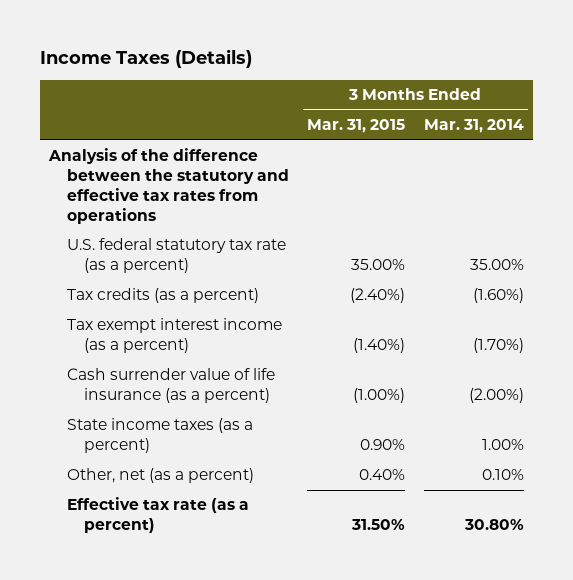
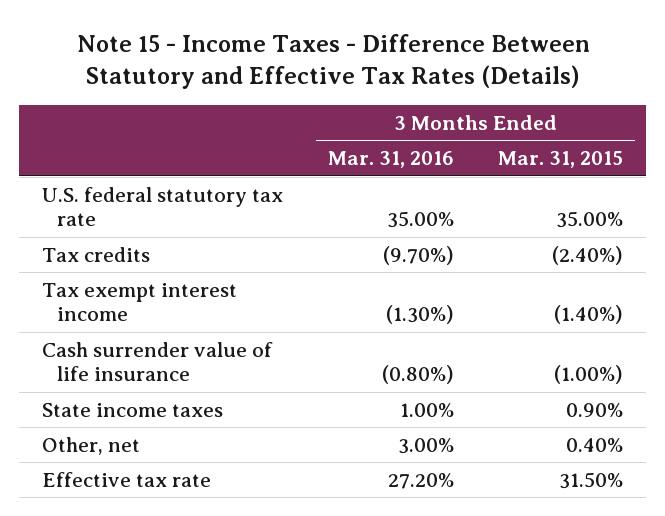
- Income Taxes (Details)
+ Note 15 - Income Taxes - Difference Between Statutory and Effective Tax Rates (Details)
- | 3 Months Ended Mar. 31, 2015 | 3 Months Ended Mar. 31, 2014
+ | 3 Months Ended Mar. 31, 2016 | 3 Months Ended Mar. 31, 2015
- Analysis of the difference between the statutory and effective tax rates from operations
- U.S. federal statutory tax rate (as a percent) | 35.00% | 35.00%
- Tax credits (as a percent) | (2.40%) | (1.60%)
- Tax exempt interest income (as a percent) | (1.40%) | (1.70%)
- Cash surrender value of life insurance (as a percent) | (1.00%) | (2.00%)
- State income taxes (as a percent) | 0.90% | 1.00%
- Other, net (as a percent) | 0.40% | 0.10%
- Effective tax rate (as a percent) | 31.50% | 30.80%
+ U.S. federal statutory tax rate | 35.00% | 35.00%
+ Tax credits | (9.70%) | (2.40%)
+ Tax exempt interest income | (1.30%) | (1.40%)
+ Cash surrender value of life insurance | (0.80%) | (1.00%)
+ State income taxes | 1.00% | 0.90%
+ Other, net | 3.00% | 0.40%
+ Effective tax rate | 27.20% | 31.50%

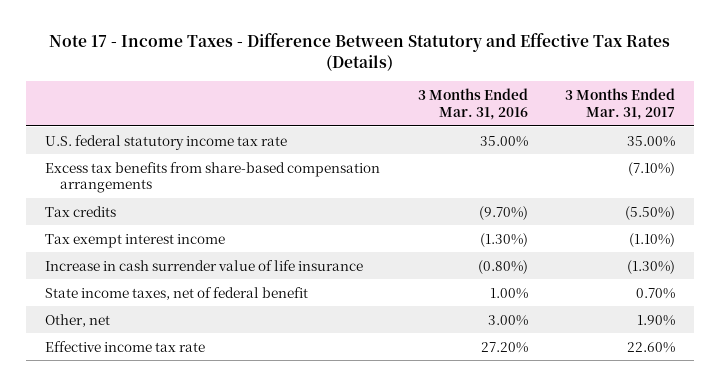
- Note 15 - Income Taxes - Difference Between Statutory and Effective Tax Rates (Details)
+ Note 17 - Income Taxes - Difference Between Statutory and Effective Tax Rates (Details)
- | 3 Months Ended Mar. 31, 2016 | 3 Months Ended Mar. 31, 2015
+ | 3 Months Ended Mar. 31, 2016 | 3 Months Ended Mar. 31, 2017
- U.S. federal statutory tax rate | 35.00% | 35.00%
+ U.S. federal statutory income tax rate | 35.00% | 35.00%
+ Excess tax benefits from share-based compensation arrangements | | (7.10%)
- Cash surrender value of life insurance | (0.80%) | (1.00%)
- State income taxes | 1.00% | 0.90%
+ Increase in cash surrender value of life insurance | (0.80%) | (1.30%)
+ State income taxes, net of federal benefit | 1.00% | 0.70%
- Effective tax rate | 27.20% | 31.50%
+ Effective income tax rate | 27.20% | 22.60%

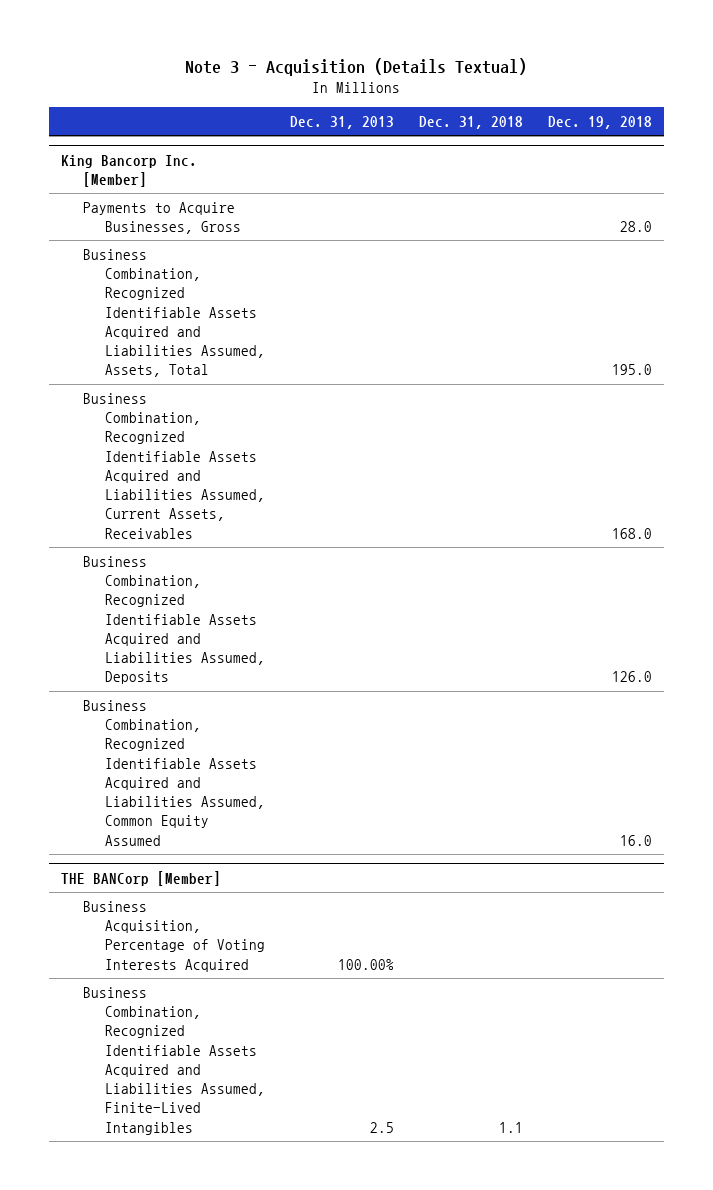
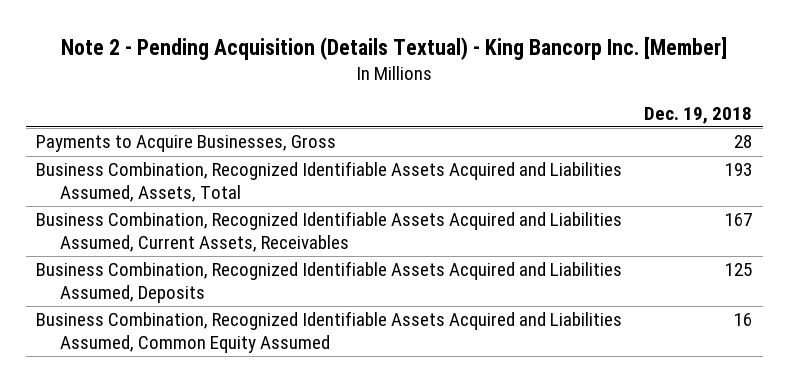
- Note 3 - Acquisition (Details Textual)
+ Note 2 - Pending Acquisition (Details Textual) - King Bancorp Inc. [Member]
- | Dec. 31, 2013 | Dec. 31, 2018 | Dec. 19, 2018
+ | Dec. 19, 2018
- King Bancorp Inc. [Member]
- Payments to Acquire Businesses, Gross | | | 28.0
- Business Combination, Recognized Identifiable Assets Acquired and Liabilities Assumed, Assets, Total | | | 195.0
- Business Combination, Recognized Identifiable Assets Acquired and Liabilities Assumed, Current Assets, Receivables | | | 168.0
- Business Combination, Recognized Identifiable Assets Acquired and Liabilities Assumed, Deposits | | | 126.0
- Business Combination, Recognized Identifiable Assets Acquired and Liabilities Assumed, Common Equity Assumed | | | 16.0
- THE BANCorp [Member]
- Business Acquisition, Percentage of Voting Interests Acquired | 100.00% | |
- Business Combination, Recognized Identifiable Assets Acquired and Liabilities Assumed, Finite-Lived Intangibles | 2.5 | 1.1 |
+ Payments to Acquire Businesses, Gross | 28
+ Business Combination, Recognized Identifiable Assets Acquired and Liabilities Assumed, Assets, Total | 193
+ Business Combination, Recognized Identifiable Assets Acquired and Liabilities Assumed, Current Assets, Receivables | 167
+ Business Combination, Recognized Identifiable Assets Acquired and Liabilities Assumed, Deposits | 125
+ Business Combination, Recognized Identifiable Assets Acquired and Liabilities Assumed, Common Equity Assumed | 16

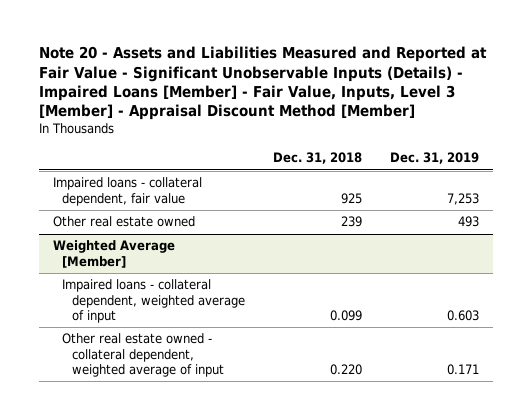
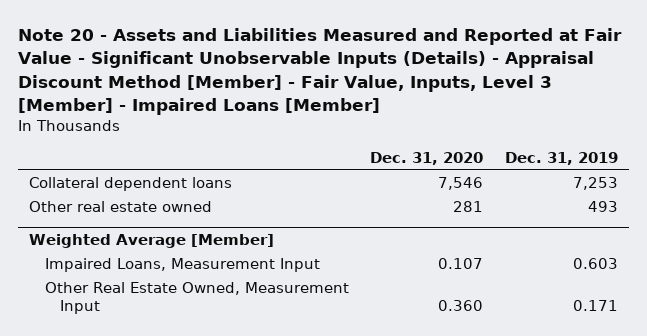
- Note 20 - Assets and Liabilities Measured and Reported at Fair Value - Significant Unobservable Inputs (Details) - Impaired Loans [Member] - Fair Value, Inputs, Level 3 [Member] - Appraisal Discount Method [Member]
+ Note 20 - Assets and Liabilities Measured and Reported at Fair Value - Significant Unobservable Inputs (Details) - Appraisal Discount Method [Member] - Fair Value, Inputs, Level 3 [Member] - Impaired Loans [Member]
- | Dec. 31, 2018 | Dec. 31, 2019
+ | Dec. 31, 2020 | Dec. 31, 2019
- Impaired loans - collateral dependent, fair value | 925 | 7,253
+ Collateral dependent loans | 7,546 | 7,253
@ Weighted Average [Member]
- Impaired loans - collateral dependent, weighted average of input | 0.099 | 0.603
- Other real estate owned - collateral dependent, weighted average of input | 0.220 | 0.171
+ Impaired Loans, Measurement Input | 0.107 | 0.603
+ Other Real Estate Owned, Measurement Input | 0.360 | 0.171

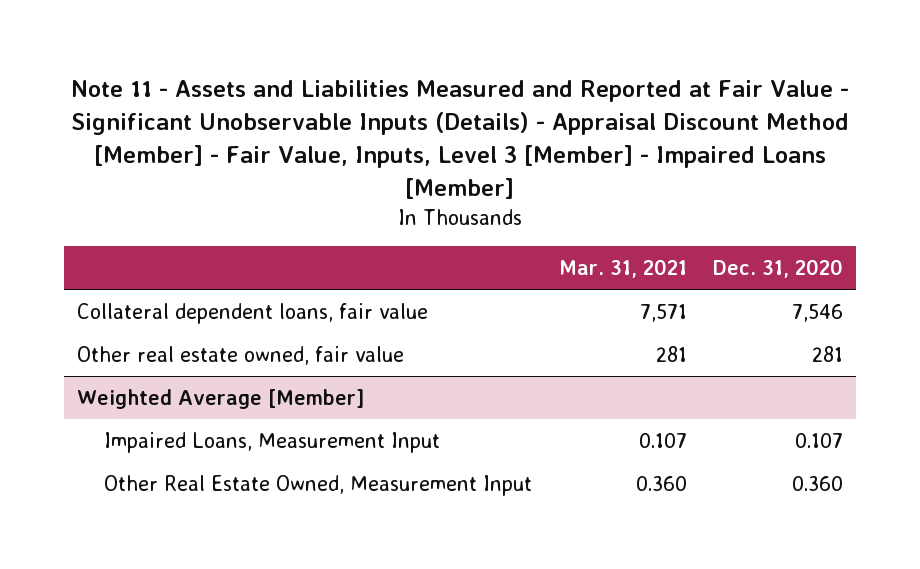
- Note 20 - Assets and Liabilities Measured and Reported at Fair Value - Significant Unobservable Inputs (Details) - Appraisal Discount Method [Member] - Fair Value, Inputs, Level 3 [Member] - Impaired Loans [Member]
+ Note 11 - Assets and Liabilities Measured and Reported at Fair Value - Significant Unobservable Inputs (Details) - Appraisal Discount Method [Member] - Fair Value, Inputs, Level 3 [Member] - Impaired Loans [Member]
- | Dec. 31, 2020 | Dec. 31, 2019
+ | Mar. 31, 2021 | Dec. 31, 2020
- Collateral dependent loans | 7,546 | 7,253
- Other real estate owned | 281 | 493
+ Collateral dependent loans, fair value | 7,571 | 7,546
+ Other real estate owned, fair value | 281 | 281

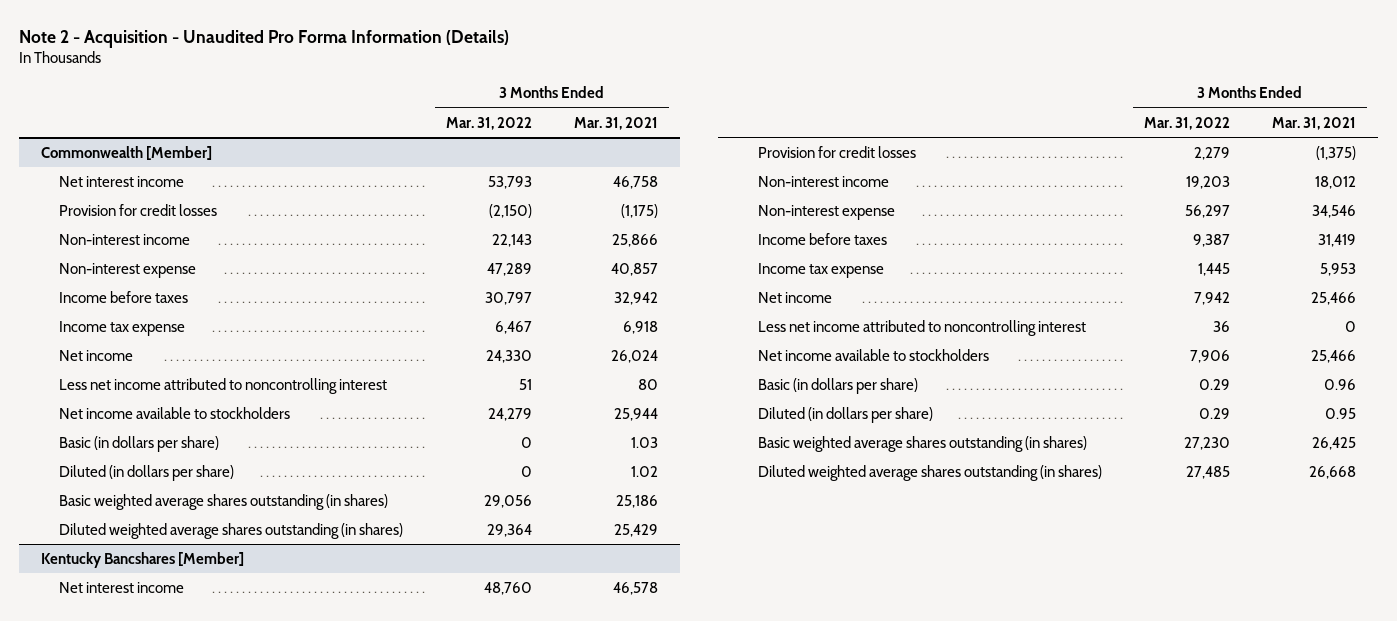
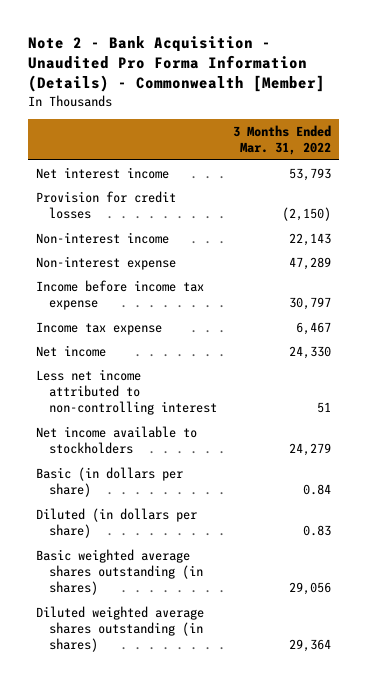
- Note 2 - Acquisition - Unaudited Pro Forma Information (Details)
+ Note 2 - Bank Acquisition - Unaudited Pro Forma Information (Details) - Commonwealth [Member]
- | 3 Months Ended Mar. 31, 2022 | 3 Months Ended Mar. 31, 2021
+ | 3 Months Ended Mar. 31, 2022
- Commonwealth [Member]
- Income before taxes | 30,797 | 32,942
+ Income before income tax expense | 30,797
- Less net income attributed to noncontrolling interest | 51 | 80
+ Less net income attributed to non-controlling interest | 51
- Basic (in dollars per share) | 0 | 1.03
- Diluted (in dollars per share) | 0 | 1.02
+ Basic (in dollars per share) | 0.84
+ Diluted (in dollars per share) | 0.83
- Kentucky Bancshares [Member]
- Net interest income | 48,760 | 46,578
- Provision for credit losses | 2,279 | (1,375)
- Non-interest income | 19,203 | 18,012
- Non-interest expense | 56,297 | 34,546
- Income before taxes | 9,387 | 31,419
- Income tax expense | 1,445 | 5,953
- Net income | 7,942 | 25,466
- Less net income attributed to noncontrolling interest | 36 | 0
- Net income available to stockholders | 7,906 | 25,466
- Basic (in dollars per share) | 0.29 | 0.96
- Diluted (in dollars per share) | 0.29 | 0.95
- Basic weighted average shares outstanding (in shares) | 27,230 | 26,425
- Diluted weighted average shares outstanding (in shares) | 27,485 | 26,668

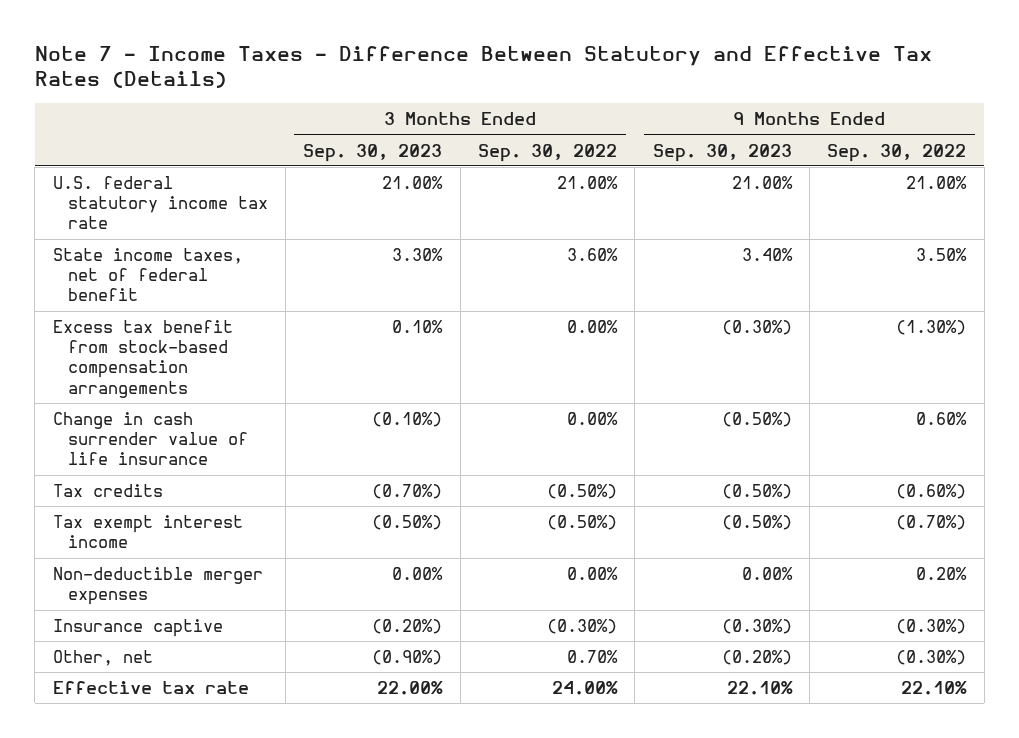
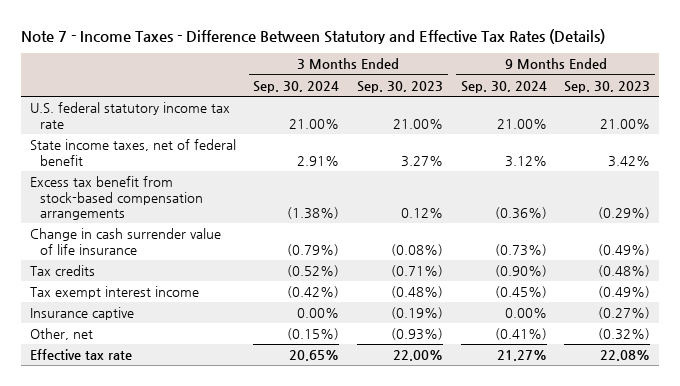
- | 3 Months Ended Sep. 30, 2023 | 3 Months Ended Sep. 30, 2022 | 9 Months Ended Sep. 30, 2023 | 9 Months Ended Sep. 30, 2022
+ | 3 Months Ended Sep. 30, 2024 | 3 Months Ended Sep. 30, 2023 | 9 Months Ended Sep. 30, 2024 | 9 Months Ended Sep. 30, 2023
- State income taxes, net of federal benefit | 3.30% | 3.60% | 3.40% | 3.50%
- Excess tax benefit from stock-based compensation arrangements | 0.10% | 0.00% | (0.30%) | (1.30%)
- Change in cash surrender value of life insurance | (0.10%) | 0.00% | (0.50%) | 0.60%
- Tax credits | (0.70%) | (0.50%) | (0.50%) | (0.60%)
- Tax exempt interest income | (0.50%) | (0.50%) | (0.50%) | (0.70%)
- Non-deductible merger expenses | 0.00% | 0.00% | 0.00% | 0.20%
- Insurance captive | (0.20%) | (0.30%) | (0.30%) | (0.30%)
- Other, net | (0.90%) | 0.70% | (0.20%) | (0.30%)
- Effective tax rate | 22.00% | 24.00% | 22.10% | 22.10%
+ State income taxes, net of federal benefit | 2.91% | 3.27% | 3.12% | 3.42%
+ Excess tax benefit from stock-based compensation arrangements | (1.38%) | 0.12% | (0.36%) | (0.29%)
+ Change in cash surrender value of life insurance | (0.79%) | (0.08%) | (0.73%) | (0.49%)
+ Tax credits | (0.52%) | (0.71%) | (0.90%) | (0.48%)
+ Tax exempt interest income | (0.42%) | (0.48%) | (0.45%) | (0.49%)
+ Insurance captive | 0.00% | (0.19%) | 0.00% | (0.27%)
+ Other, net | (0.15%) | (0.93%) | (0.41%) | (0.32%)
+ Effective tax rate | 20.65% | 22.00% | 21.27% | 22.08%

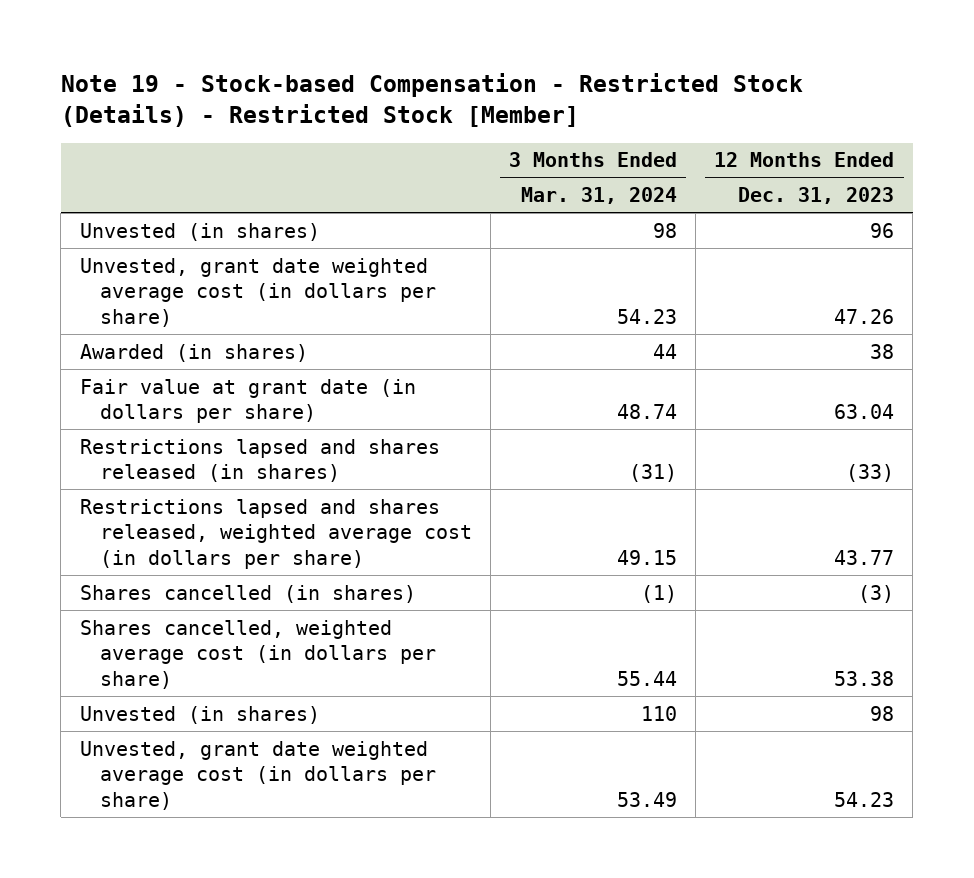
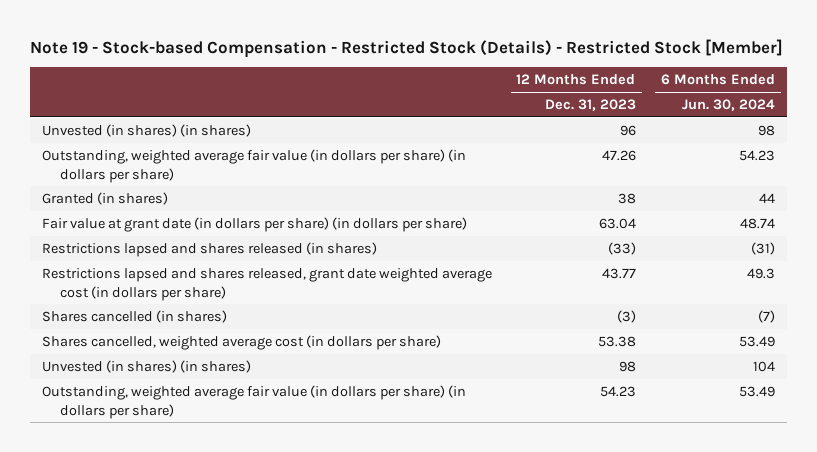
- | 3 Months Ended Mar. 31, 2024 | 12 Months Ended Dec. 31, 2023
+ | 12 Months Ended Dec. 31, 2023 | 6 Months Ended Jun. 30, 2024
- Unvested (in shares) | 98 | 96
- Unvested, grant date weighted average cost (in dollars per share) | 54.23 | 47.26
- Awarded (in shares) | 44 | 38
- Fair value at grant date (in dollars per share) | 48.74 | 63.04
+ Unvested (in shares) (in shares) | 96 | 98
+ Outstanding, weighted average fair value (in dollars per share) (in dollars per share) | 47.26 | 54.23
+ Granted (in shares) | 38 | 44
+ Fair value at grant date (in dollars per share) (in dollars per share) | 63.04 | 48.74
- Restrictions lapsed and shares released, weighted average cost (in dollars per share) | 49.15 | 43.77
+ Restrictions lapsed and shares released, grant date weighted average cost (in dollars per share) | 43.77 | 49.3
- Unvested (in shares) | 110 | 98
- Unvested, grant date weighted average cost (in dollars per share) | 53.49 | 54.23
+ Unvested (in shares) (in shares) | 98 | 104
+ Outstanding, weighted average fair value (in dollars per share) (in dollars per share) | 54.23 | 53.49

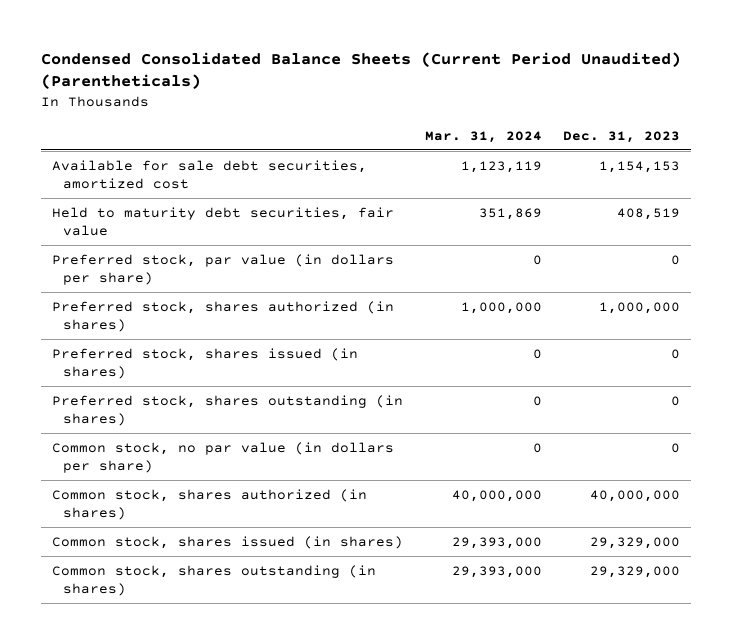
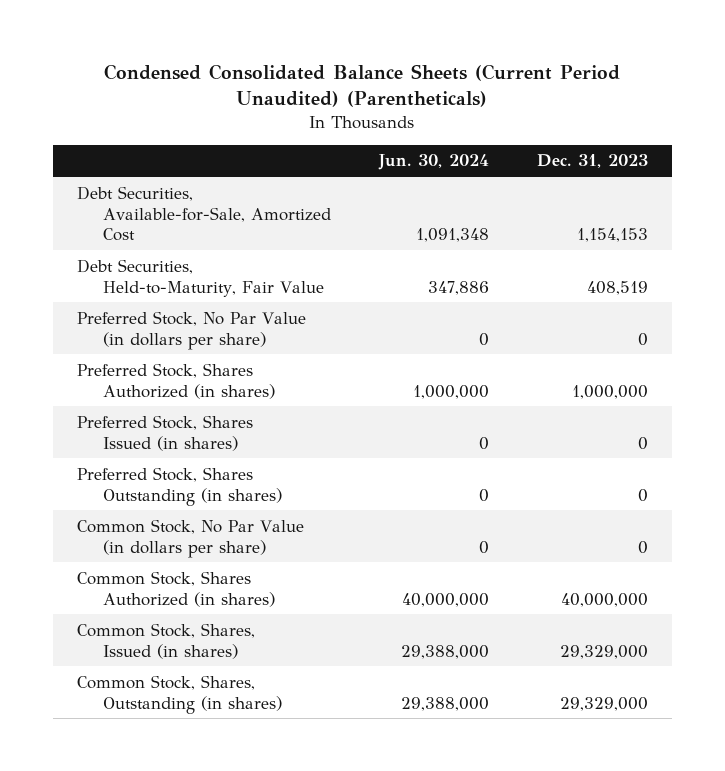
- | Mar. 31, 2024 | Dec. 31, 2023
+ | Jun. 30, 2024 | Dec. 31, 2023
- Available for sale debt securities, amortized cost | 1,123,119 | 1,154,153
- Held to maturity debt securities, fair value | 351,869 | 408,519
- Preferred stock, par value (in dollars per share) | 0 | 0
- Preferred stock, shares authorized (in shares) | 1,000,000 | 1,000,000
- Preferred stock, shares issued (in shares) | 0 | 0
- Preferred stock, shares outstanding (in shares) | 0 | 0
- Common stock, no par value (in dollars per share) | 0 | 0
- Common stock, shares authorized (in shares) | 40,000,000 | 40,000,000
- Common stock, shares issued (in shares) | 29,393,000 | 29,329,000
- Common stock, shares outstanding (in shares) | 29,393,000 | 29,329,000
+ Debt Securities, Available-for-Sale, Amortized Cost | 1,091,348 | 1,154,153
+ Debt Securities, Held-to-Maturity, Fair Value | 347,886 | 408,519
+ Preferred Stock, No Par Value (in dollars per share) | 0 | 0
+ Preferred Stock, Shares Authorized (in shares) | 1,000,000 | 1,000,000
+ Preferred Stock, Shares Issued (in shares) | 0 | 0
+ Preferred Stock, Shares Outstanding (in shares) | 0 | 0
+ Common Stock, No Par Value (in dollars per share) | 0 | 0
+ Common Stock, Shares Authorized (in shares) | 40,000,000 | 40,000,000
+ Common Stock, Shares, Issued (in shares) | 29,388,000 | 29,329,000
+ Common Stock, Shares, Outstanding (in shares) | 29,388,000 | 29,329,000

